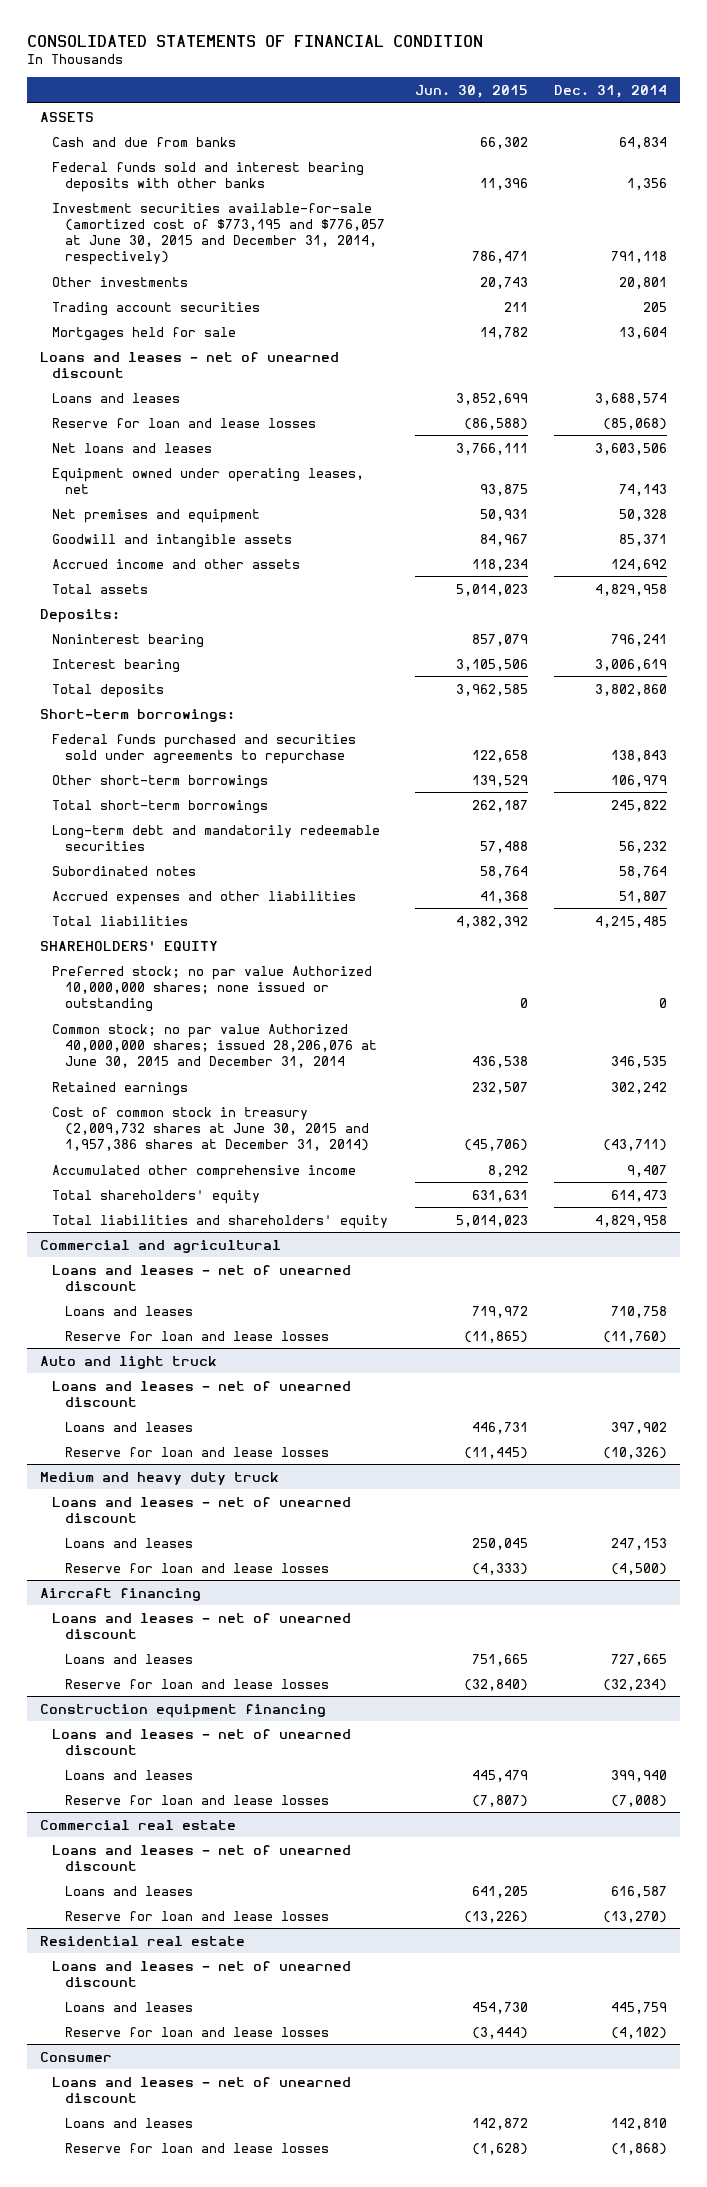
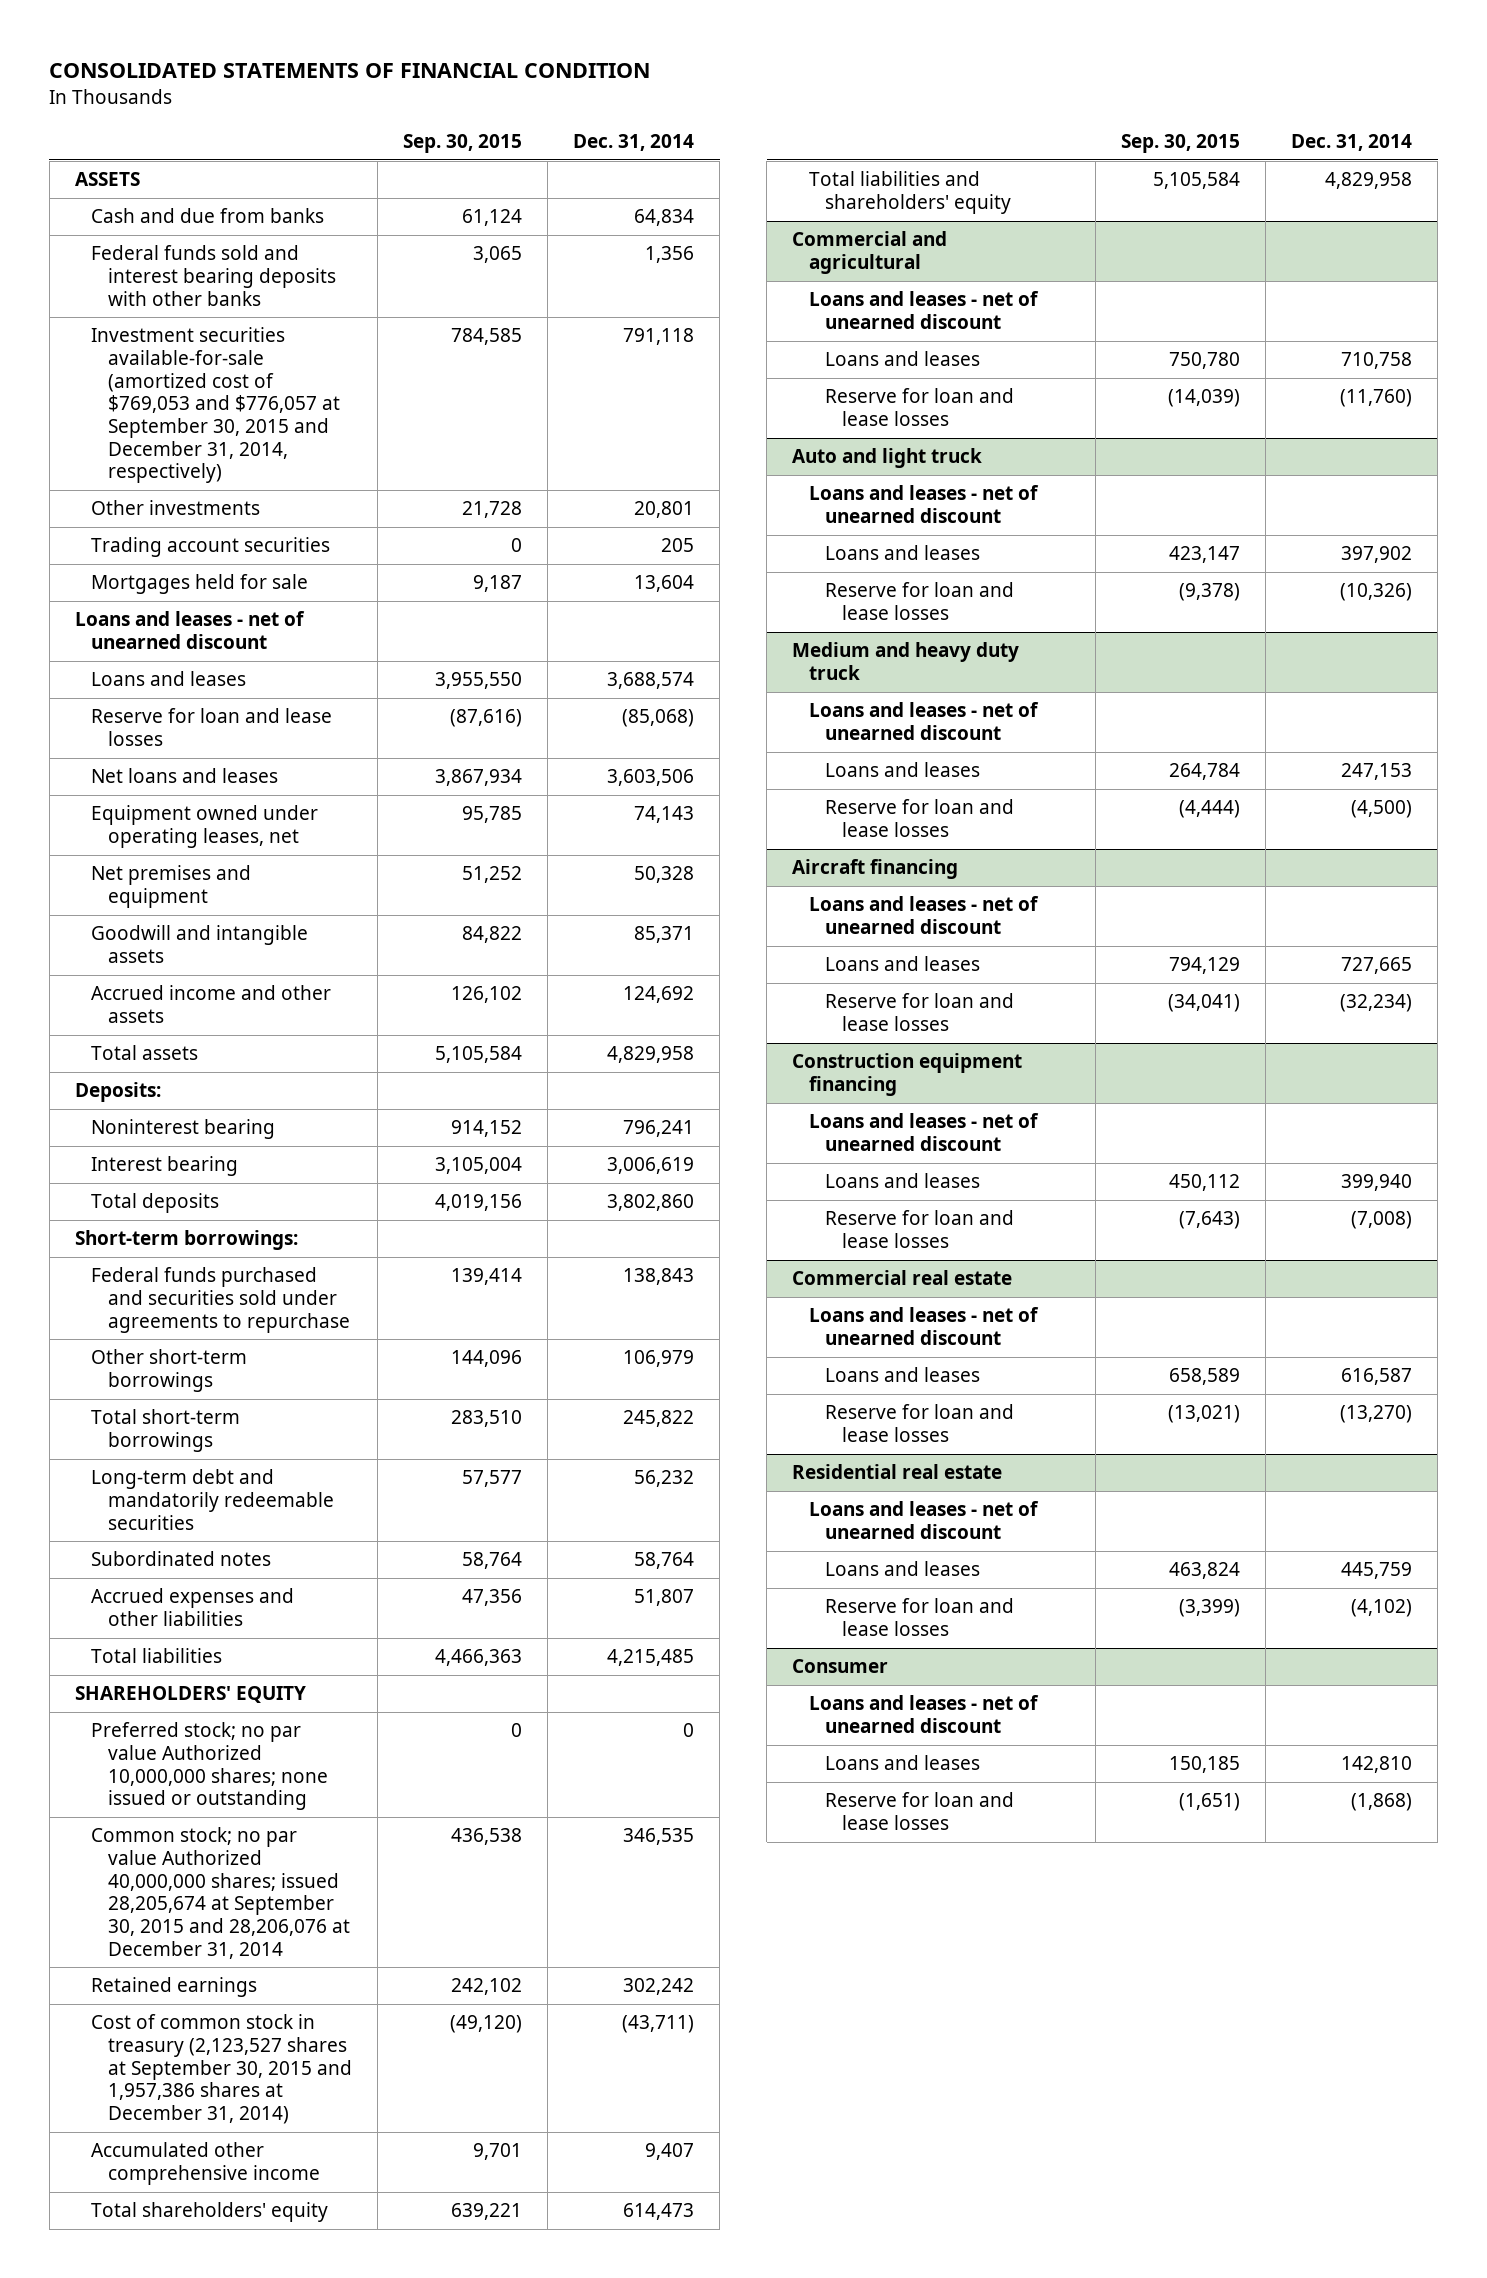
- | Jun. 30, 2015 | Dec. 31, 2014
+ | Sep. 30, 2015 | Dec. 31, 2014
- Investment securities available-for-sale (amortized cost of $773,195 and $776,057 at June 30, 2015 and December 31, 2014, respectively) | 786,471 | 791,118
+ Investment securities available-for-sale (amortized cost of $769,053 and $776,057 at September 30, 2015 and December 31, 2014, respectively) | 784,585 | 791,118
- Common stock; no par value Authorized 40,000,000 shares; issued 28,206,076 at June 30, 2015 and December 31, 2014 | 436,538 | 346,535
+ Common stock; no par value Authorized 40,000,000 shares; issued 28,205,674 at September 30, 2015 and 28,206,076 at December 31, 2014 | 436,538 | 346,535
- Cost of common stock in treasury (2,009,732 shares at June 30, 2015 and 1,957,386 shares at December 31, 2014) | (45,706) | (43,711)
+ Cost of common stock in treasury (2,123,527 shares at September 30, 2015 and 1,957,386 shares at December 31, 2014) | (49,120) | (43,711)

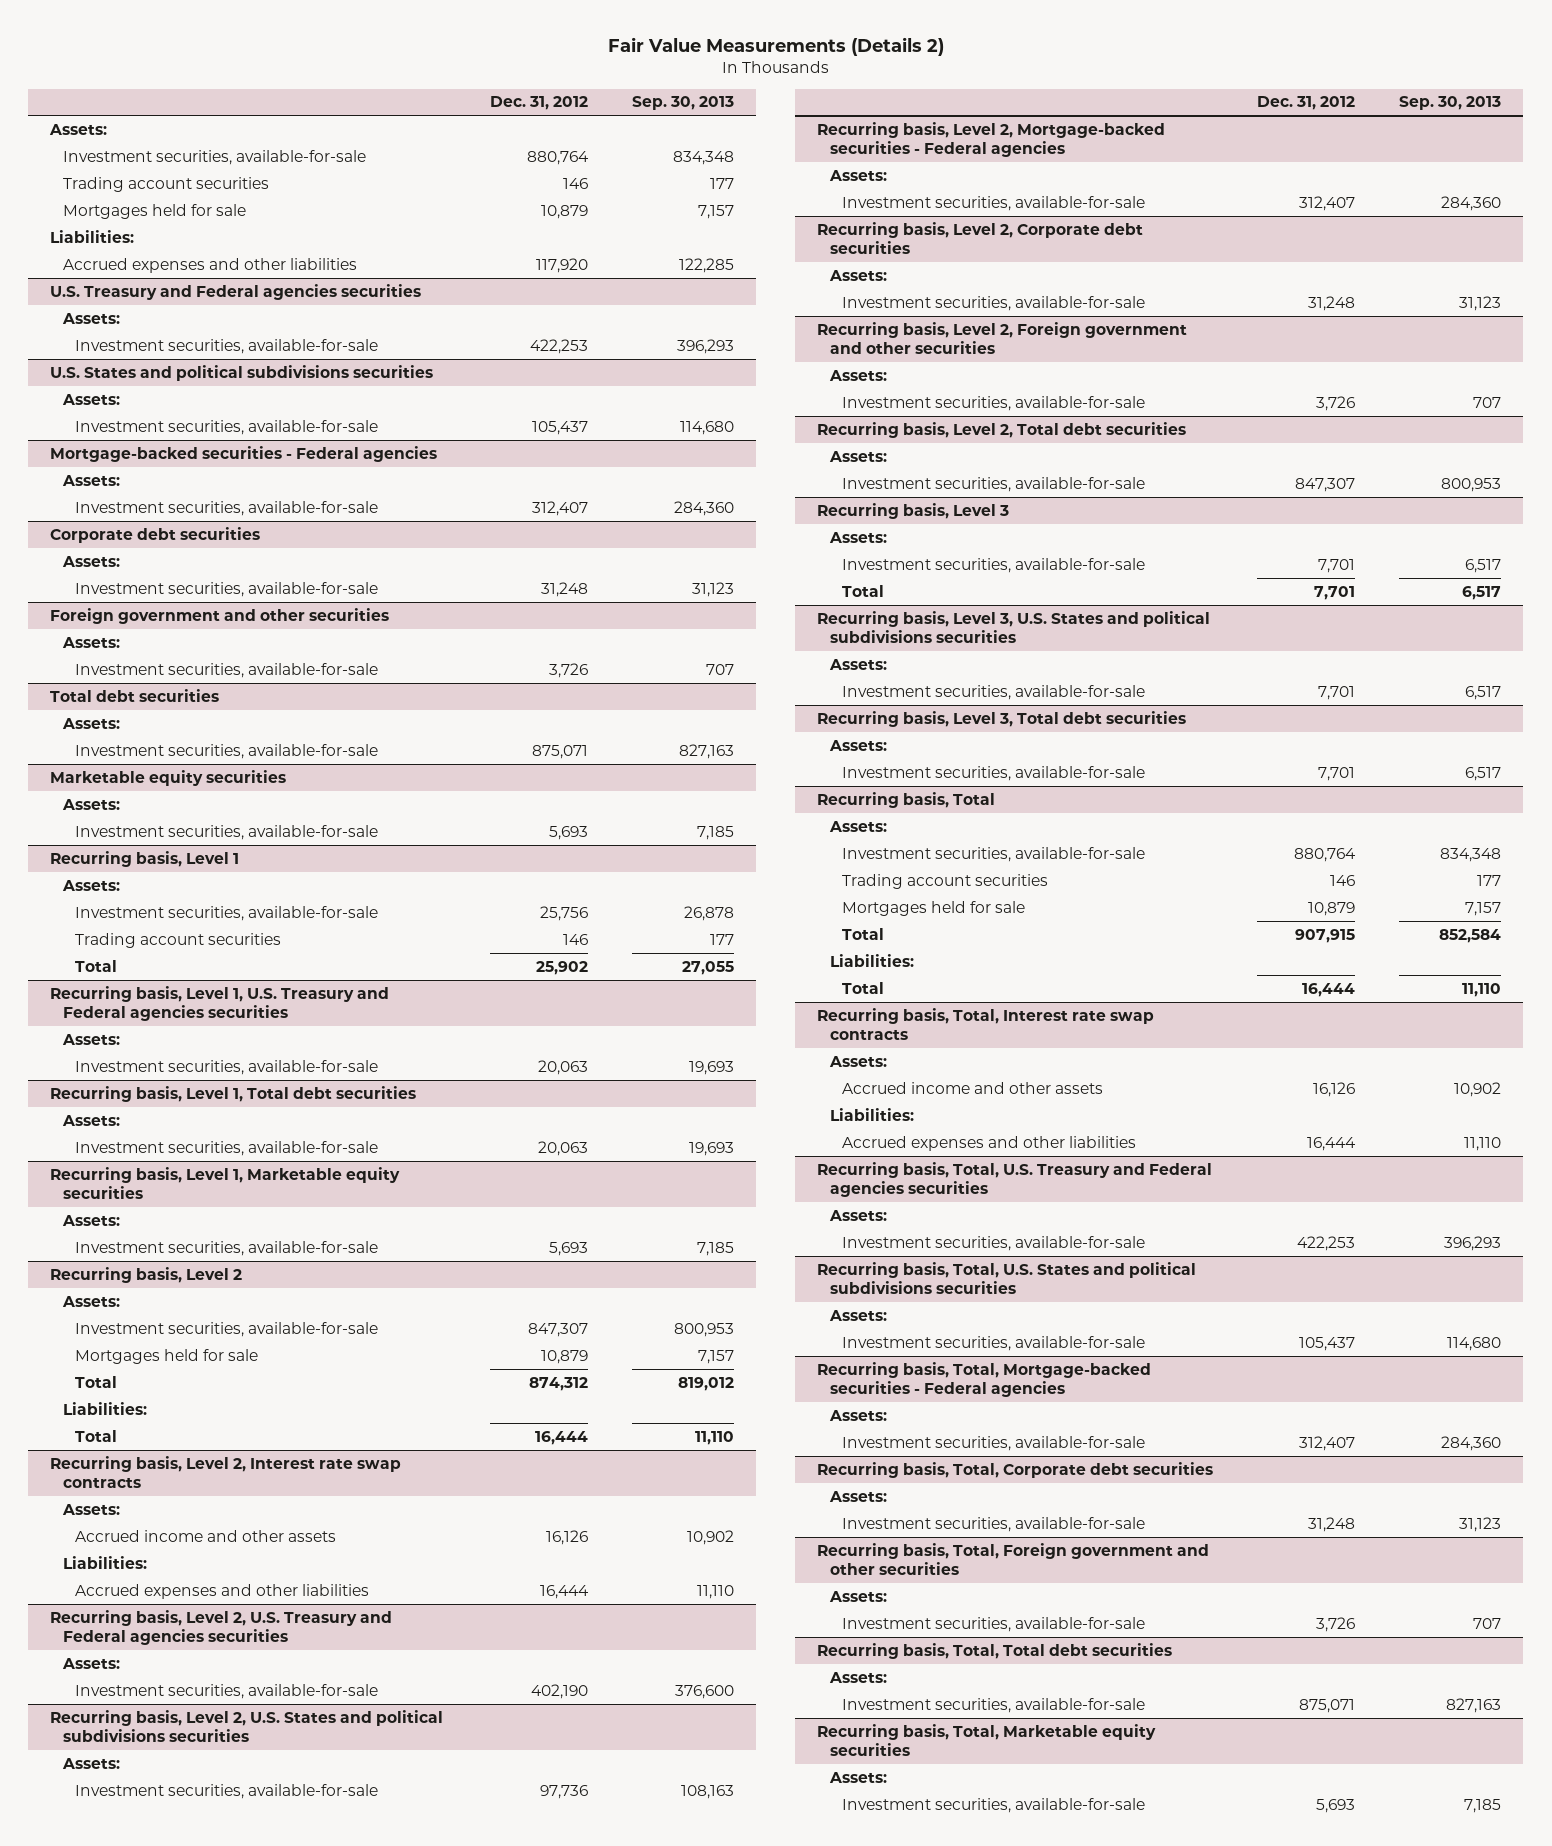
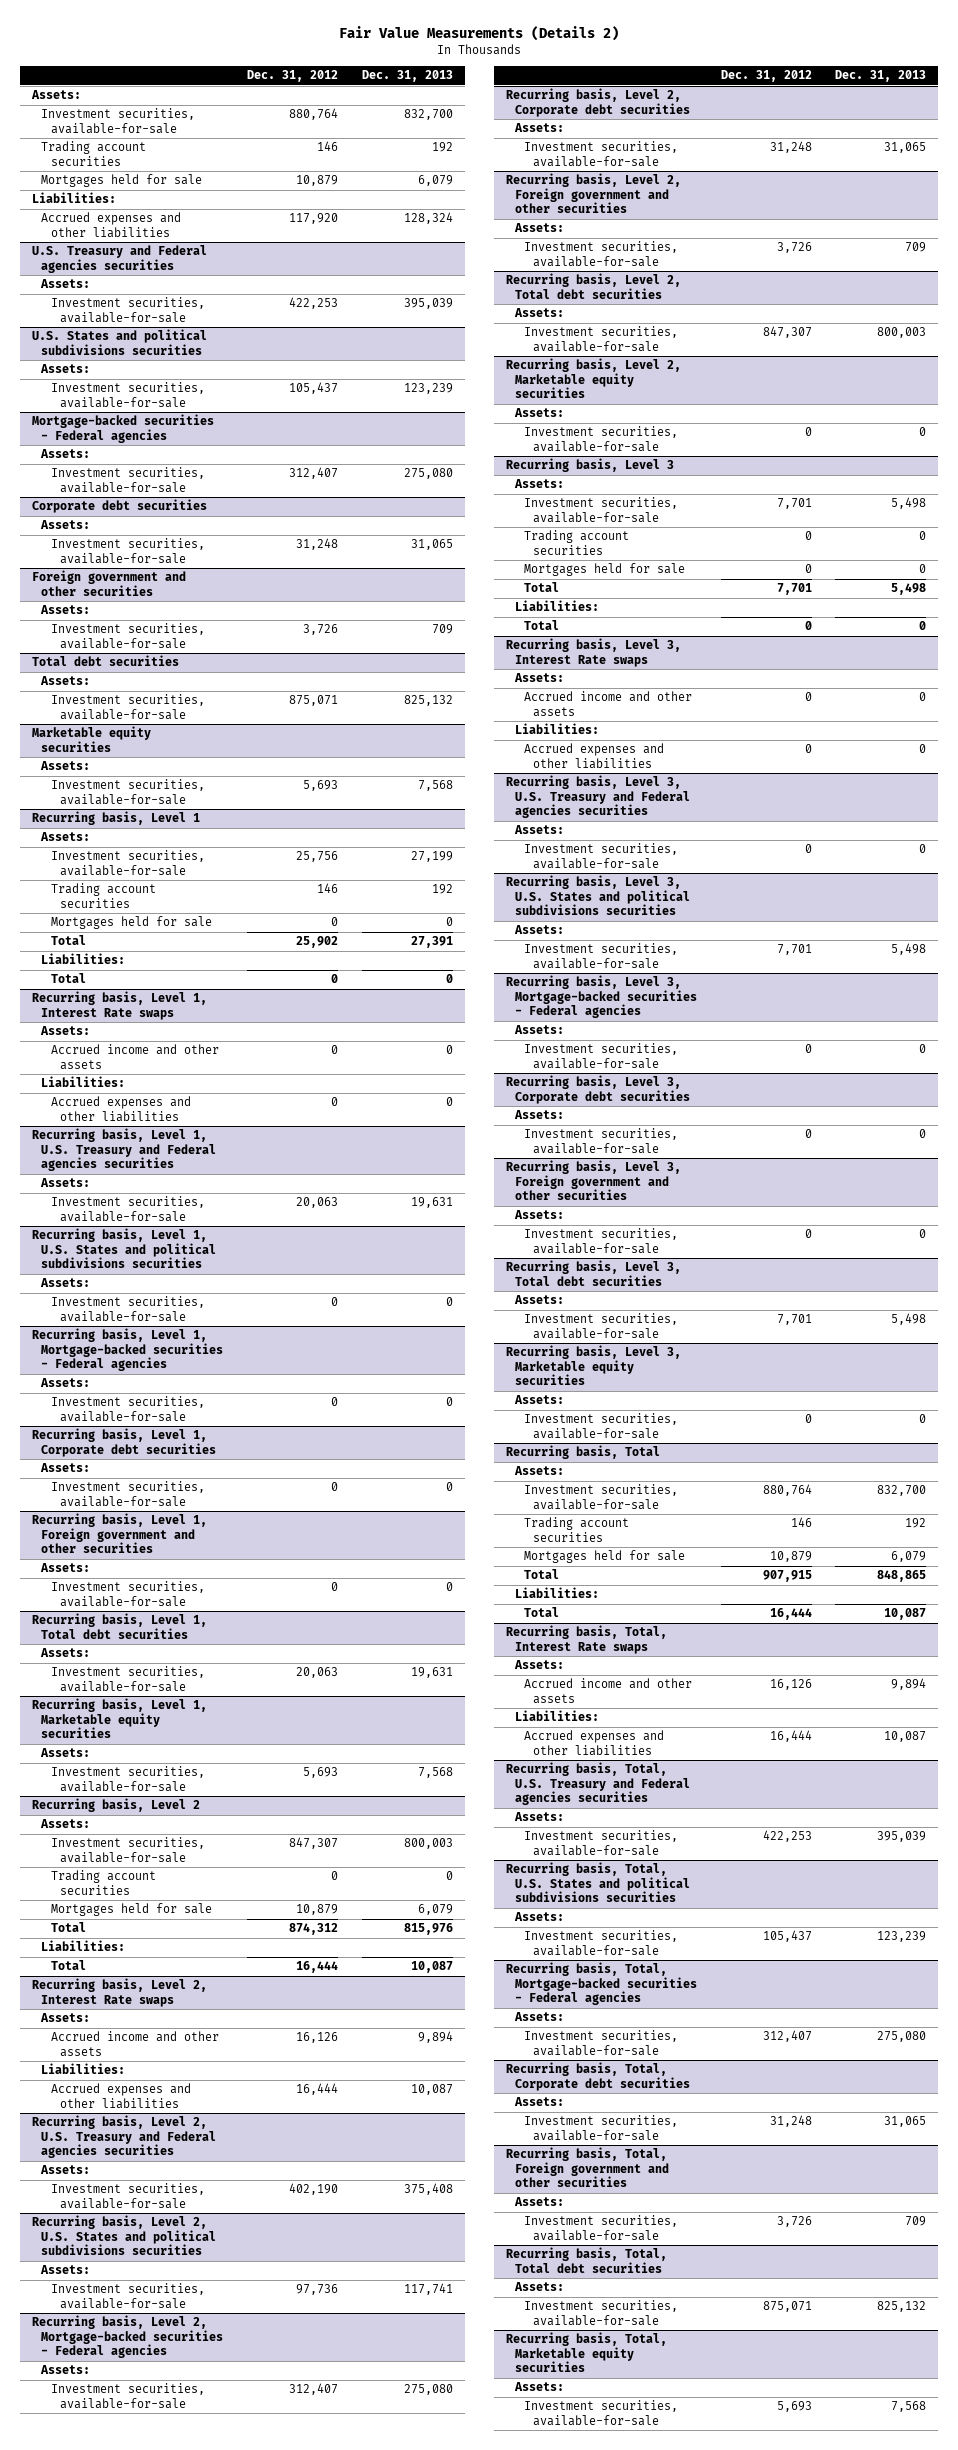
- | Dec. 31, 2012 | Sep. 30, 2013
+ | Dec. 31, 2012 | Dec. 31, 2013
@ Recurring basis, Level 1
+ Mortgages held for sale | 0 | 0
+ Liabilities:
+ Total | 0 | 0
+ Recurring basis, Level 1, Interest Rate swaps
+ Assets:
+ Accrued income and other assets | 0 | 0
+ Liabilities:
+ Accrued expenses and other liabilities | 0 | 0
+ Recurring basis, Level 1, U.S. States and political subdivisions securities
+ Assets:
+ Investment securities, available-for-sale | 0 | 0
+ Recurring basis, Level 1, Mortgage-backed securities - Federal agencies
+ Assets:
+ Investment securities, available-for-sale | 0 | 0
+ Recurring basis, Level 1, Corporate debt securities
+ Assets:
+ Investment securities, available-for-sale | 0 | 0
+ Recurring basis, Level 1, Foreign government and other securities
+ Assets:
+ Investment securities, available-for-sale | 0 | 0
@ Recurring basis, Level 2
+ Trading account securities | 0 | 0
- Recurring basis, Level 2, Interest rate swap contracts
+ Recurring basis, Level 2, Interest Rate swaps
+ Recurring basis, Level 2, Marketable equity securities
+ Assets:
+ Investment securities, available-for-sale | 0 | 0
@ Recurring basis, Level 3
+ Trading account securities | 0 | 0
+ Mortgages held for sale | 0 | 0
+ Liabilities:
+ Total | 0 | 0
+ Recurring basis, Level 3, Interest Rate swaps
+ Assets:
+ Accrued income and other assets | 0 | 0
+ Liabilities:
+ Accrued expenses and other liabilities | 0 | 0
+ Recurring basis, Level 3, U.S. Treasury and Federal agencies securities
+ Assets:
+ Investment securities, available-for-sale | 0 | 0
+ Recurring basis, Level 3, Mortgage-backed securities - Federal agencies
+ Assets:
+ Investment securities, available-for-sale | 0 | 0
+ Recurring basis, Level 3, Corporate debt securities
+ Assets:
+ Investment securities, available-for-sale | 0 | 0
+ Recurring basis, Level 3, Foreign government and other securities
+ Assets:
+ Investment securities, available-for-sale | 0 | 0
+ Recurring basis, Level 3, Marketable equity securities
+ Assets:
+ Investment securities, available-for-sale | 0 | 0
- Recurring basis, Total, Interest rate swap contracts
+ Recurring basis, Total, Interest Rate swaps

